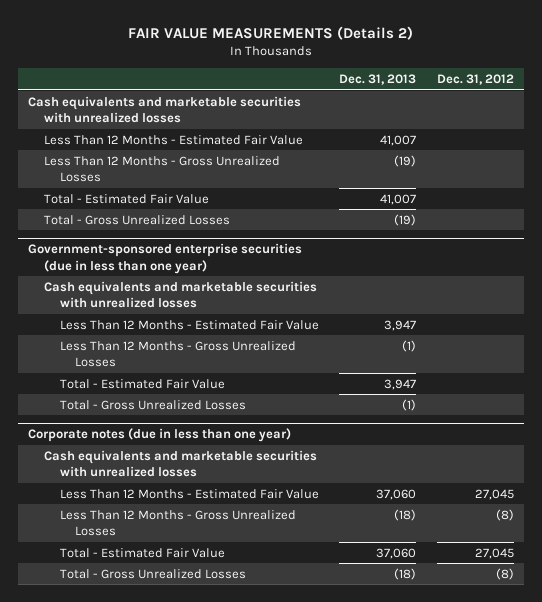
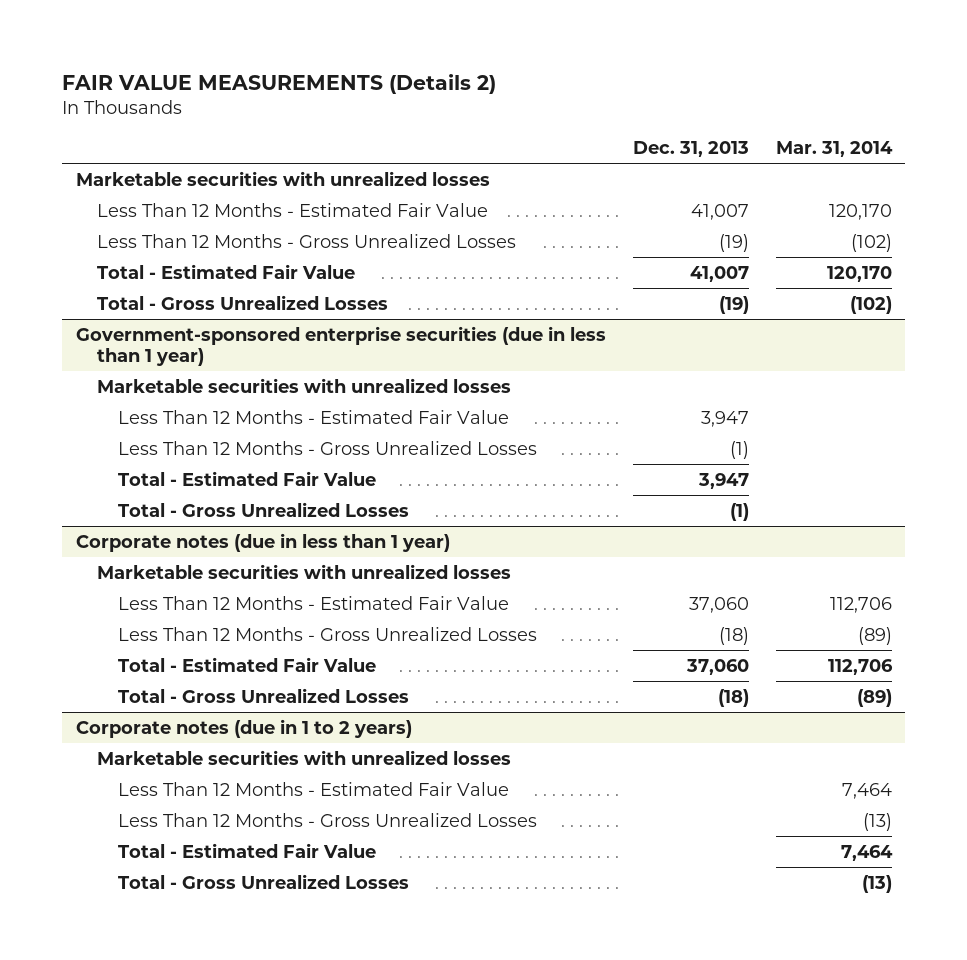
- | Dec. 31, 2013 | Dec. 31, 2012
+ | Dec. 31, 2013 | Mar. 31, 2014
- Cash equivalents and marketable securities with unrealized losses
+ Marketable securities with unrealized losses
- Government-sponsored enterprise securities (due in less than one year)
- Cash equivalents and marketable securities with unrealized losses
+ Government-sponsored enterprise securities (due in less than 1 year)
+ Marketable securities with unrealized losses
- Corporate notes (due in less than one year)
- Cash equivalents and marketable securities with unrealized losses
+ Corporate notes (due in less than 1 year)
+ Marketable securities with unrealized losses
+ Corporate notes (due in 1 to 2 years)
+ Marketable securities with unrealized losses
+ Less Than 12 Months - Estimated Fair Value | | 7,464
+ Less Than 12 Months - Gross Unrealized Losses | | (13)
+ Total - Estimated Fair Value | | 7,464
+ Total - Gross Unrealized Losses | | (13)

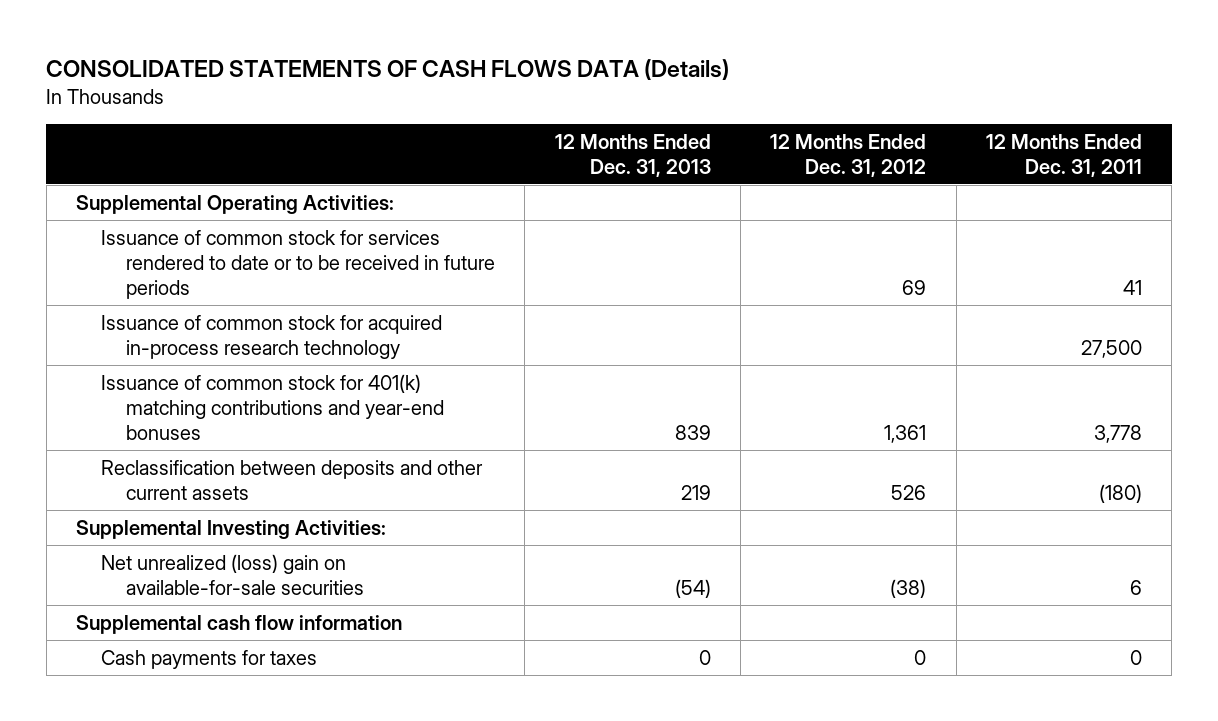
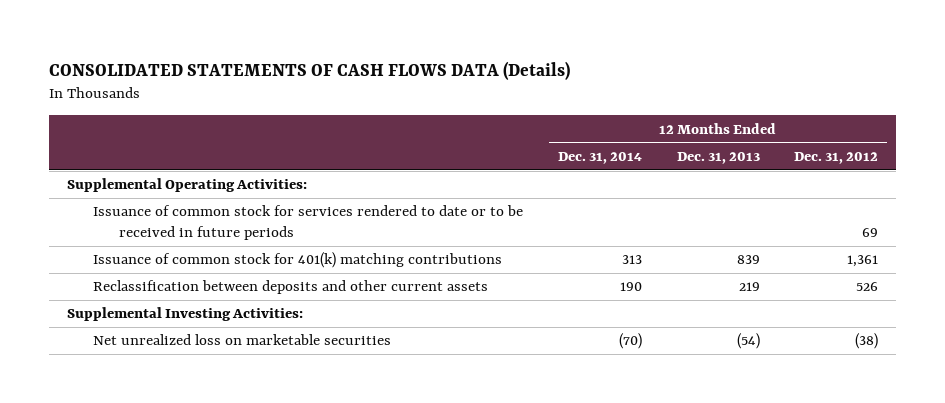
- | 12 Months Ended Dec. 31, 2013 | 12 Months Ended Dec. 31, 2012 | 12 Months Ended Dec. 31, 2011
+ | 12 Months Ended Dec. 31, 2014 | 12 Months Ended Dec. 31, 2013 | 12 Months Ended Dec. 31, 2012
- Issuance of common stock for acquired in-process research technology | | | 27,500
- Issuance of common stock for 401(k) matching contributions and year-end bonuses | 839 | 1,361 | 3,778
+ Issuance of common stock for 401(k) matching contributions | 313 | 839 | 1,361
- Net unrealized (loss) gain on available-for-sale securities | (54) | (38) | 6
- Supplemental cash flow information
- Cash payments for taxes | 0 | 0 | 0
+ Net unrealized loss on marketable securities | (70) | (54) | (38)

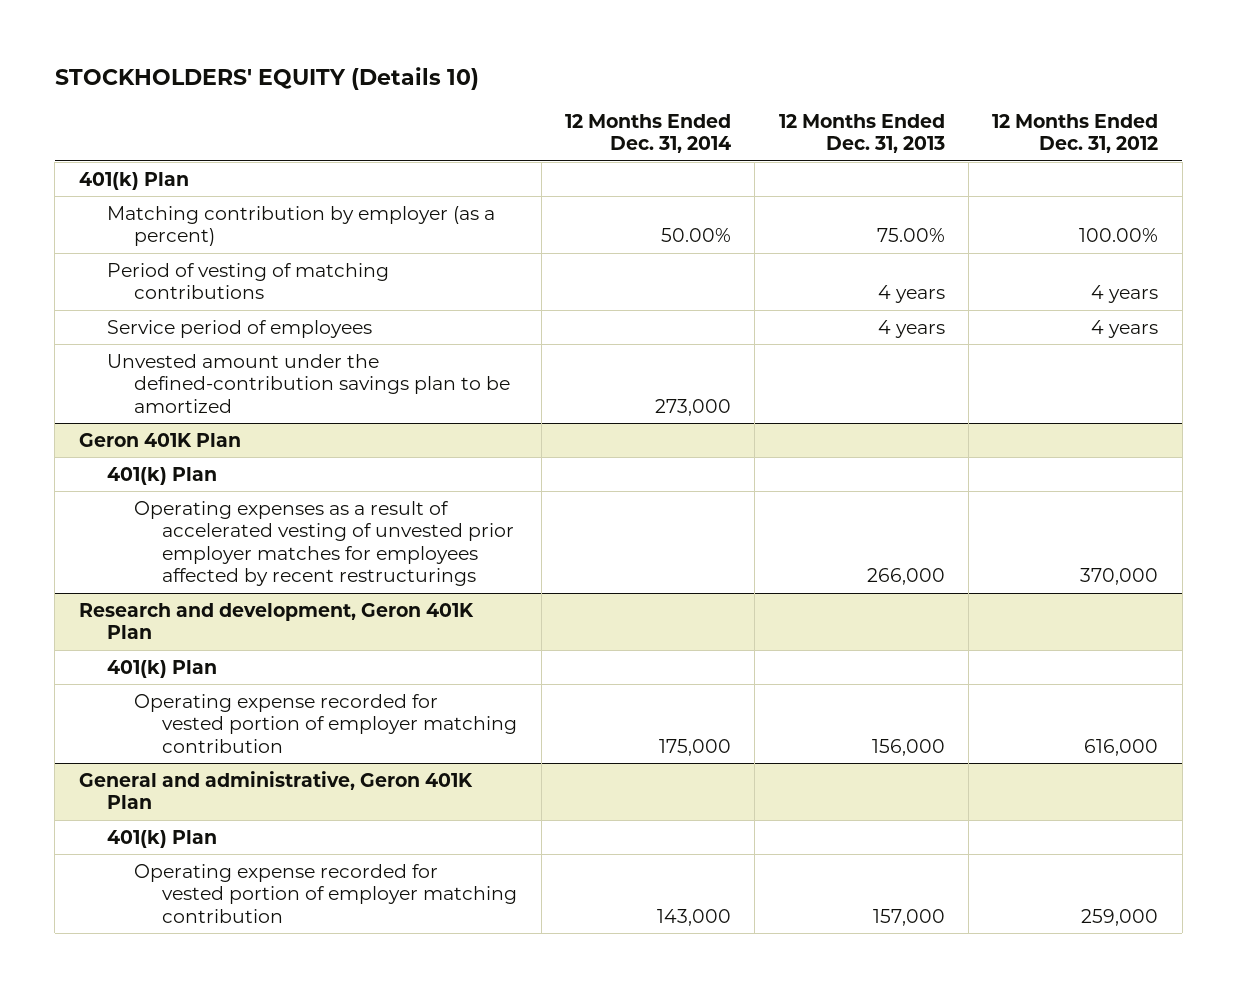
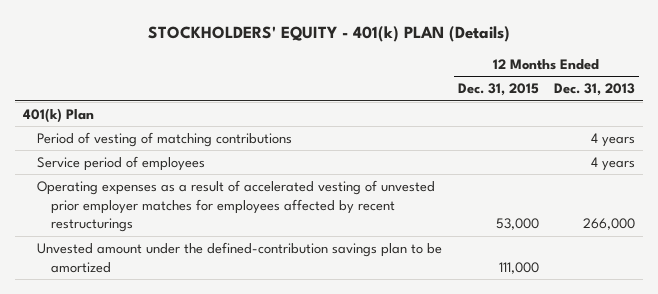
- STOCKHOLDERS' EQUITY (Details 10)
+ STOCKHOLDERS' EQUITY - 401(k) PLAN (Details)
- | 12 Months Ended Dec. 31, 2014 | 12 Months Ended Dec. 31, 2013 | 12 Months Ended Dec. 31, 2012
+ | 12 Months Ended Dec. 31, 2015 | 12 Months Ended Dec. 31, 2013
- Matching contribution by employer (as a percent) | 50.00% | 75.00% | 100.00%
- Geron 401K Plan
- 401(k) Plan
- Research and development, Geron 401K Plan
- 401(k) Plan
- Operating expense recorded for vested portion of employer matching contribution | 175,000 | 156,000 | 616,000
- General and administrative, Geron 401K Plan
- 401(k) Plan
- Operating expense recorded for vested portion of employer matching contribution | 143,000 | 157,000 | 259,000
moved down: Unvested amount under the defined-contribution savings plan to be amortized | 111,000 |

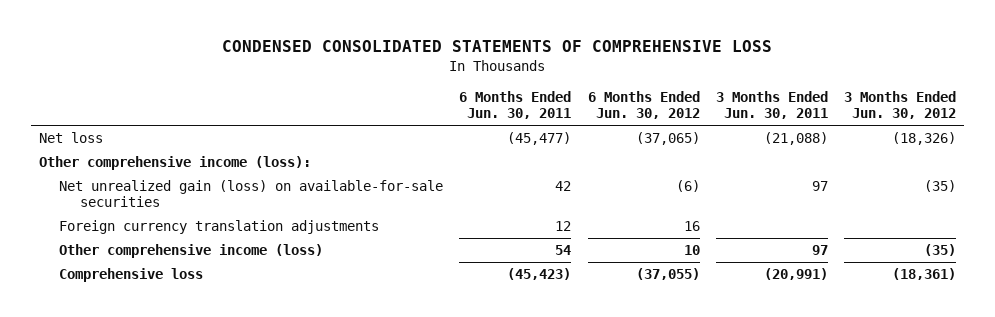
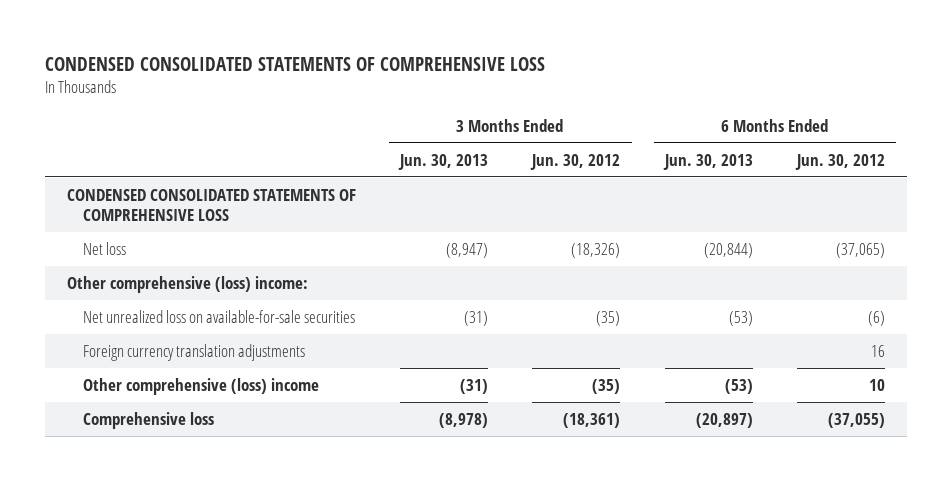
- | 6 Months Ended Jun. 30, 2011 | 6 Months Ended Jun. 30, 2012 | 3 Months Ended Jun. 30, 2011 | 3 Months Ended Jun. 30, 2012
+ | 3 Months Ended Jun. 30, 2013 | 3 Months Ended Jun. 30, 2012 | 6 Months Ended Jun. 30, 2013 | 6 Months Ended Jun. 30, 2012
+ CONDENSED CONSOLIDATED STATEMENTS OF COMPREHENSIVE LOSS
- Other comprehensive income (loss):
- Net unrealized gain (loss) on available-for-sale securities | 42 | (6) | 97 | (35)
+ Other comprehensive (loss) income:
+ Net unrealized loss on available-for-sale securities | (31) | (35) | (53) | (6)
- Other comprehensive income (loss) | 54 | 10 | 97 | (35)
+ Other comprehensive (loss) income | (31) | (35) | (53) | 10

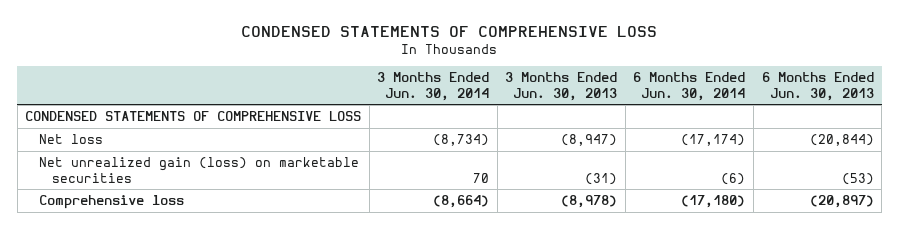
- CONDENSED CONSOLIDATED STATEMENTS OF COMPREHENSIVE LOSS
+ CONDENSED STATEMENTS OF COMPREHENSIVE LOSS
- | 3 Months Ended Jun. 30, 2013 | 3 Months Ended Jun. 30, 2012 | 6 Months Ended Jun. 30, 2013 | 6 Months Ended Jun. 30, 2012
+ | 3 Months Ended Jun. 30, 2014 | 3 Months Ended Jun. 30, 2013 | 6 Months Ended Jun. 30, 2014 | 6 Months Ended Jun. 30, 2013
- CONDENSED CONSOLIDATED STATEMENTS OF COMPREHENSIVE LOSS
+ CONDENSED STATEMENTS OF COMPREHENSIVE LOSS
- Other comprehensive (loss) income:
- Net unrealized loss on available-for-sale securities | (31) | (35) | (53) | (6)
- Foreign currency translation adjustments | | | | 16
- Other comprehensive (loss) income | (31) | (35) | (53) | 10
+ Net unrealized gain (loss) on marketable securities | 70 | (31) | (6) | (53)

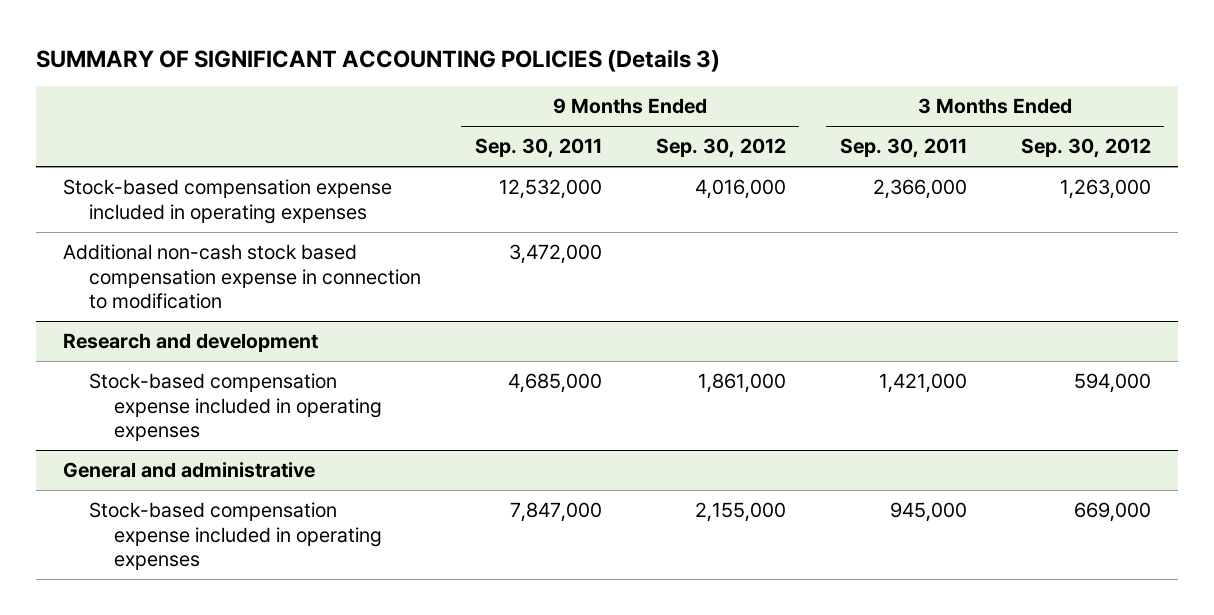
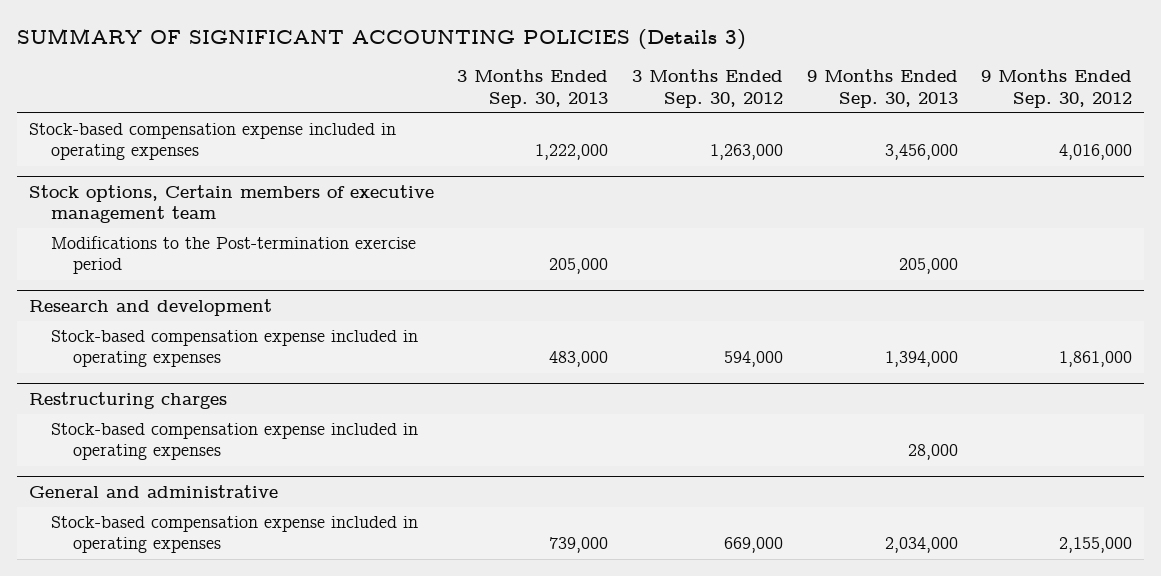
- | 9 Months Ended Sep. 30, 2011 | 9 Months Ended Sep. 30, 2012 | 3 Months Ended Sep. 30, 2011 | 3 Months Ended Sep. 30, 2012
+ | 3 Months Ended Sep. 30, 2013 | 3 Months Ended Sep. 30, 2012 | 9 Months Ended Sep. 30, 2013 | 9 Months Ended Sep. 30, 2012
- Additional non-cash stock based compensation expense in connection to modification | 3,472,000 | | |
+ Stock options, Certain members of executive management team
+ Modifications to the Post-termination exercise period | 205,000 | | 205,000 |
+ Restructuring charges
+ Stock-based compensation expense included in operating expenses | | | 28,000 |

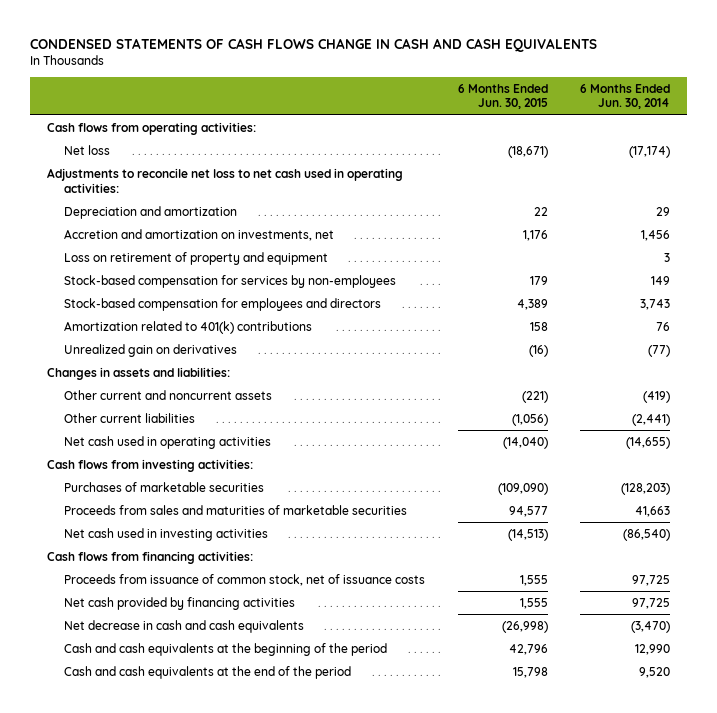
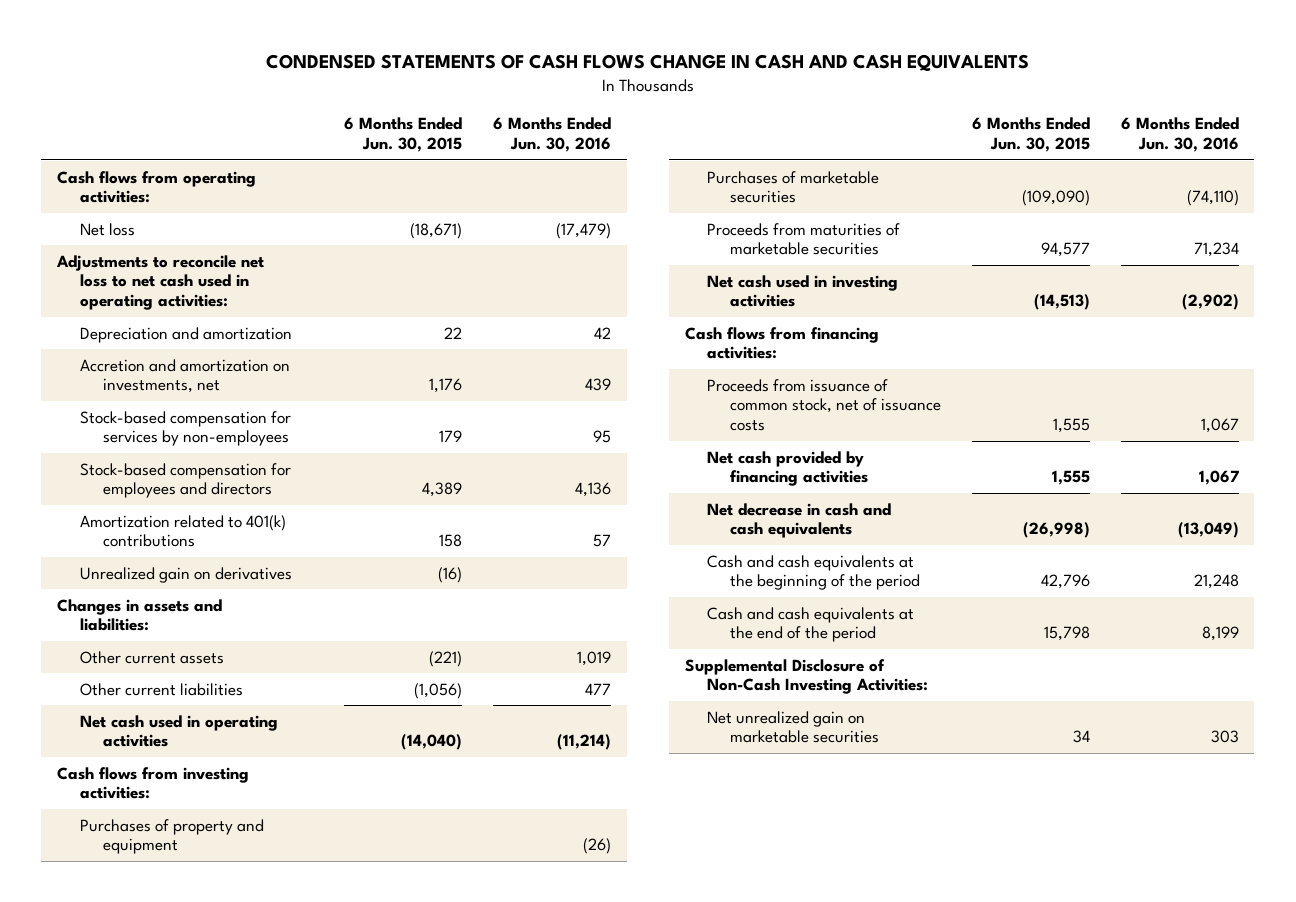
- | 6 Months Ended Jun. 30, 2015 | 6 Months Ended Jun. 30, 2014
+ | 6 Months Ended Jun. 30, 2015 | 6 Months Ended Jun. 30, 2016
- Loss on retirement of property and equipment | | 3
- Other current and noncurrent assets | (221) | (419)
+ Other current assets | (221) | 1,019
+ Purchases of property and equipment | | (26)
- Proceeds from sales and maturities of marketable securities | 94,577 | 41,663
+ Proceeds from maturities of marketable securities | 94,577 | 71,234
+ Supplemental Disclosure of Non-Cash Investing Activities:
+ Net unrealized gain on marketable securities | 34 | 303

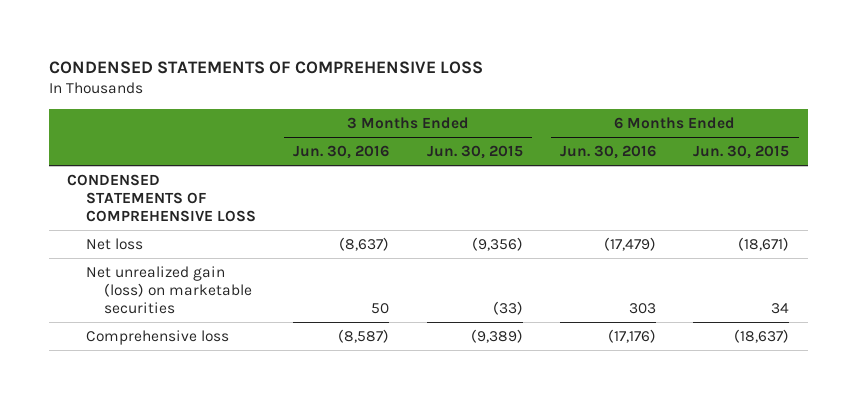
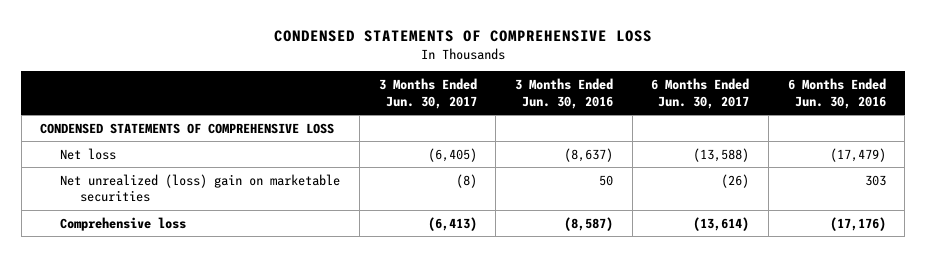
- | 3 Months Ended Jun. 30, 2016 | 3 Months Ended Jun. 30, 2015 | 6 Months Ended Jun. 30, 2016 | 6 Months Ended Jun. 30, 2015
+ | 3 Months Ended Jun. 30, 2017 | 3 Months Ended Jun. 30, 2016 | 6 Months Ended Jun. 30, 2017 | 6 Months Ended Jun. 30, 2016
- Net unrealized gain (loss) on marketable securities | 50 | (33) | 303 | 34
+ Net unrealized (loss) gain on marketable securities | (8) | 50 | (26) | 303

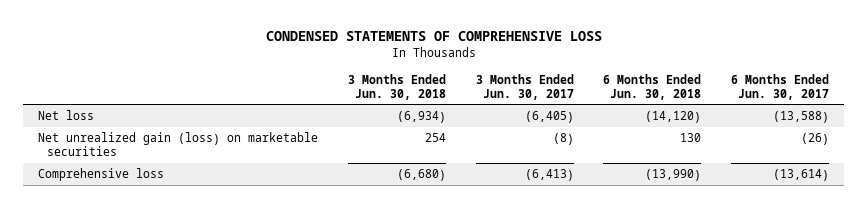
- | 3 Months Ended Jun. 30, 2017 | 3 Months Ended Jun. 30, 2016 | 6 Months Ended Jun. 30, 2017 | 6 Months Ended Jun. 30, 2016
+ | 3 Months Ended Jun. 30, 2018 | 3 Months Ended Jun. 30, 2017 | 6 Months Ended Jun. 30, 2018 | 6 Months Ended Jun. 30, 2017
- CONDENSED STATEMENTS OF COMPREHENSIVE LOSS
- Net unrealized (loss) gain on marketable securities | (8) | 50 | (26) | 303
+ Net unrealized gain (loss) on marketable securities | 254 | (8) | 130 | (26)

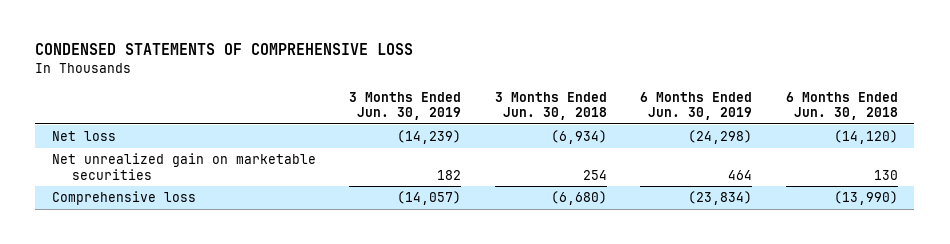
- | 3 Months Ended Jun. 30, 2018 | 3 Months Ended Jun. 30, 2017 | 6 Months Ended Jun. 30, 2018 | 6 Months Ended Jun. 30, 2017
+ | 3 Months Ended Jun. 30, 2019 | 3 Months Ended Jun. 30, 2018 | 6 Months Ended Jun. 30, 2019 | 6 Months Ended Jun. 30, 2018
- Net unrealized gain (loss) on marketable securities | 254 | (8) | 130 | (26)
+ Net unrealized gain on marketable securities | 182 | 254 | 464 | 130

